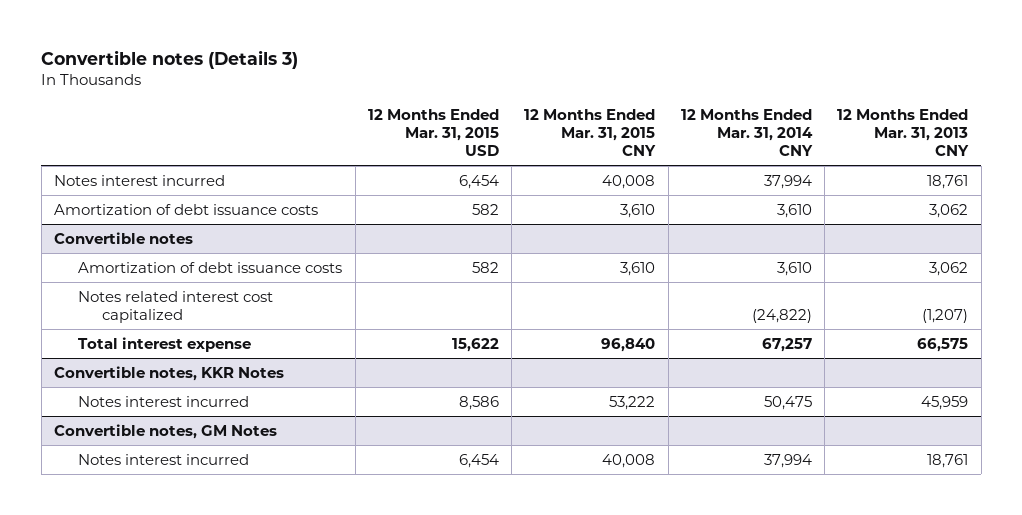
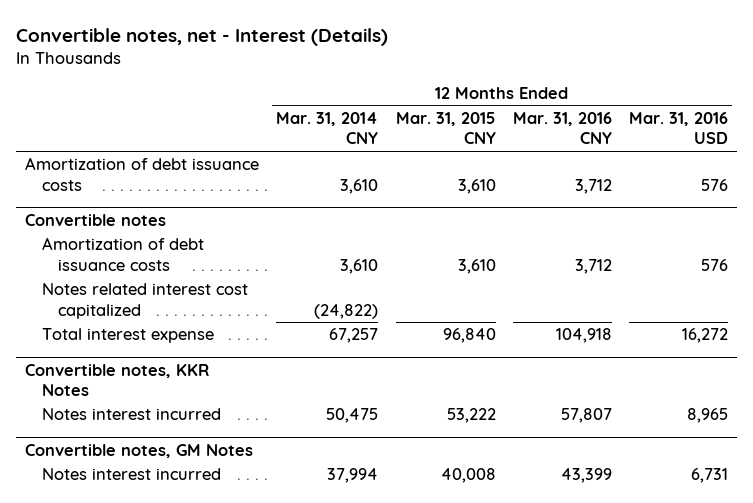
- Convertible notes (Details 3)
+ Convertible notes, net - Interest (Details)
- | 12 Months Ended Mar. 31, 2015 USD | 12 Months Ended Mar. 31, 2015 CNY | 12 Months Ended Mar. 31, 2014 CNY | 12 Months Ended Mar. 31, 2013 CNY
+ | 12 Months Ended Mar. 31, 2014 CNY | 12 Months Ended Mar. 31, 2015 CNY | 12 Months Ended Mar. 31, 2016 CNY | 12 Months Ended Mar. 31, 2016 USD
- Notes interest incurred | 6,454 | 40,008 | 37,994 | 18,761

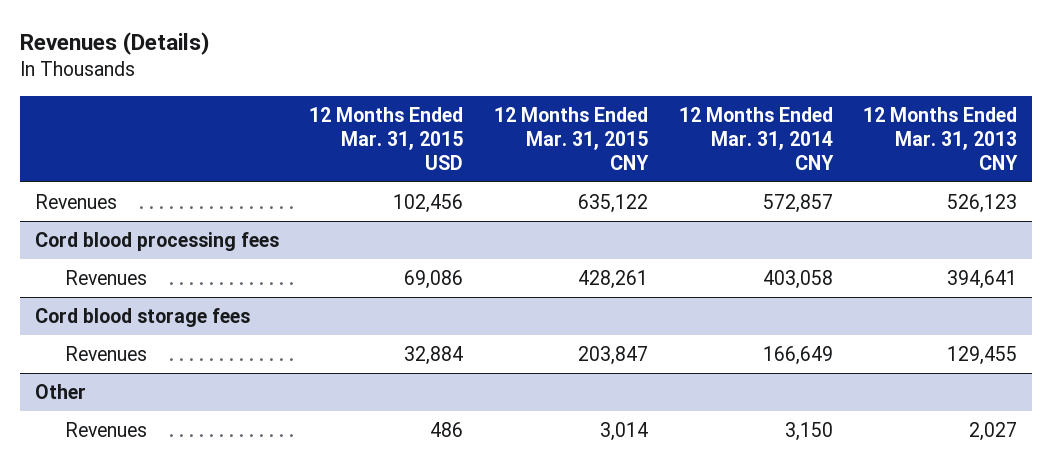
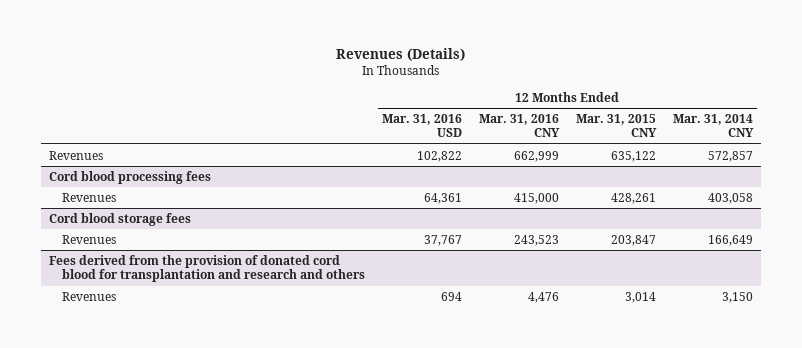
- | 12 Months Ended Mar. 31, 2015 USD | 12 Months Ended Mar. 31, 2015 CNY | 12 Months Ended Mar. 31, 2014 CNY | 12 Months Ended Mar. 31, 2013 CNY
+ | 12 Months Ended Mar. 31, 2016 USD | 12 Months Ended Mar. 31, 2016 CNY | 12 Months Ended Mar. 31, 2015 CNY | 12 Months Ended Mar. 31, 2014 CNY
- Other
+ Fees derived from the provision of donated cord blood for transplantation and research and others

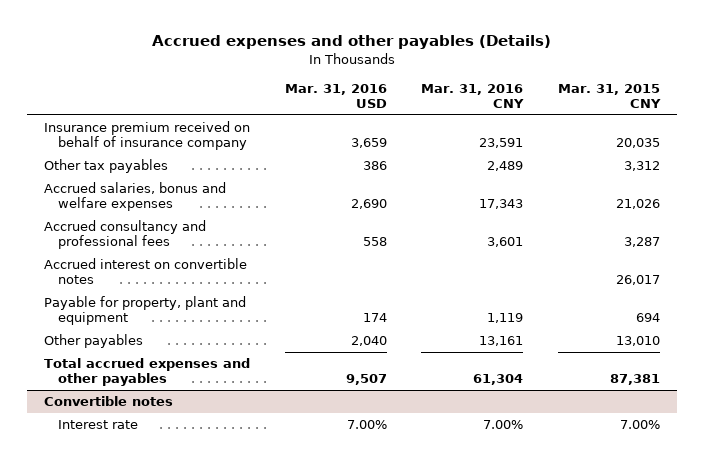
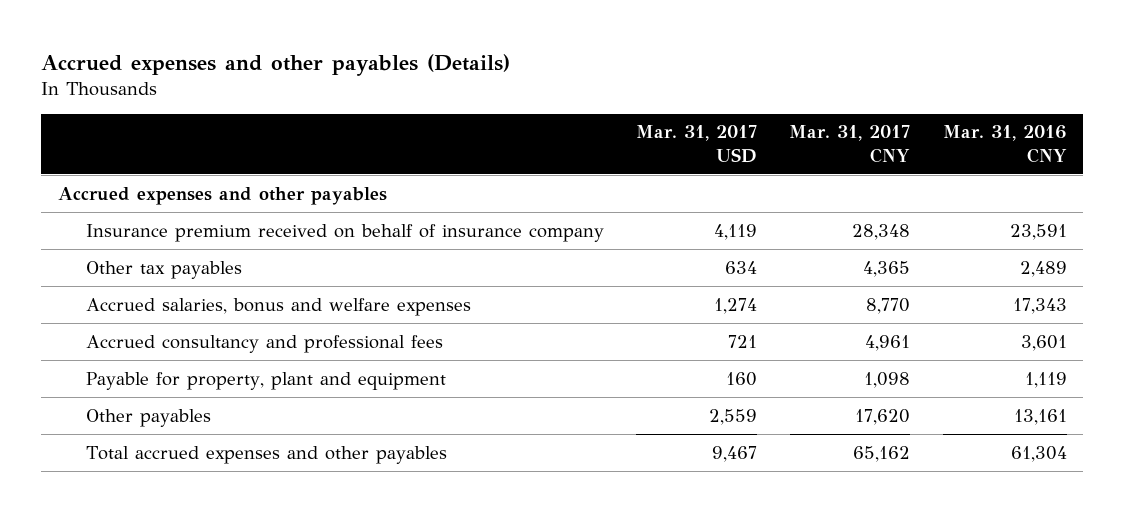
- | Mar. 31, 2016 USD | Mar. 31, 2016 CNY | Mar. 31, 2015 CNY
+ | Mar. 31, 2017 USD | Mar. 31, 2017 CNY | Mar. 31, 2016 CNY
+ Accrued expenses and other payables
- Accrued interest on convertible notes | | | 26,017
- Convertible notes
- Interest rate | 7.00% | 7.00% | 7.00%

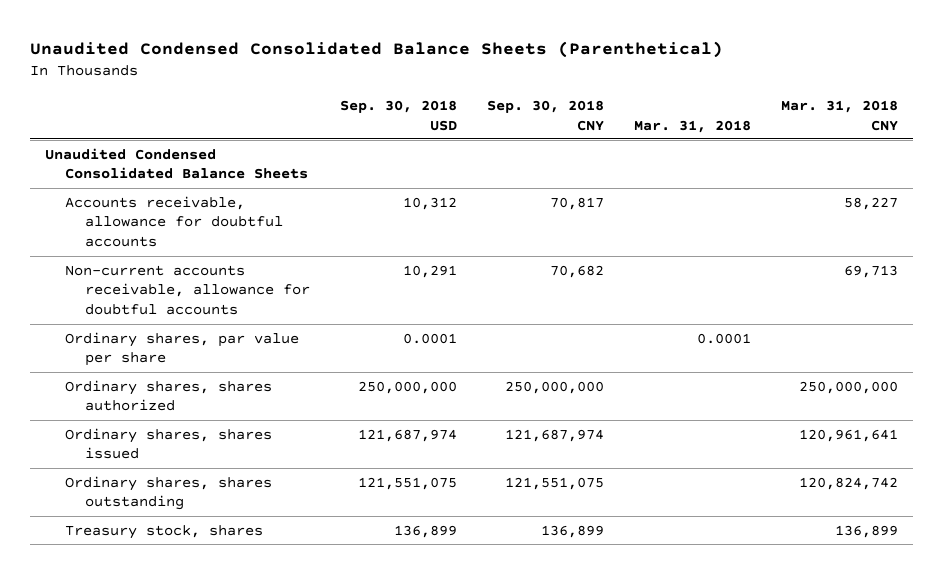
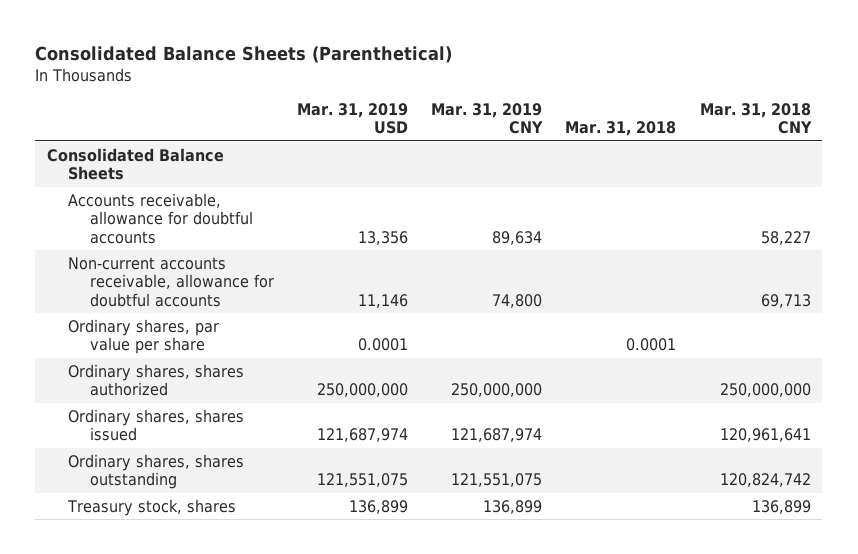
- Unaudited Condensed Consolidated Balance Sheets (Parenthetical)
+ Consolidated Balance Sheets (Parenthetical)
- | Sep. 30, 2018 USD | Sep. 30, 2018 CNY | Mar. 31, 2018 | Mar. 31, 2018 CNY
+ | Mar. 31, 2019 USD | Mar. 31, 2019 CNY | Mar. 31, 2018 | Mar. 31, 2018 CNY
- Unaudited Condensed Consolidated Balance Sheets
+ Consolidated Balance Sheets

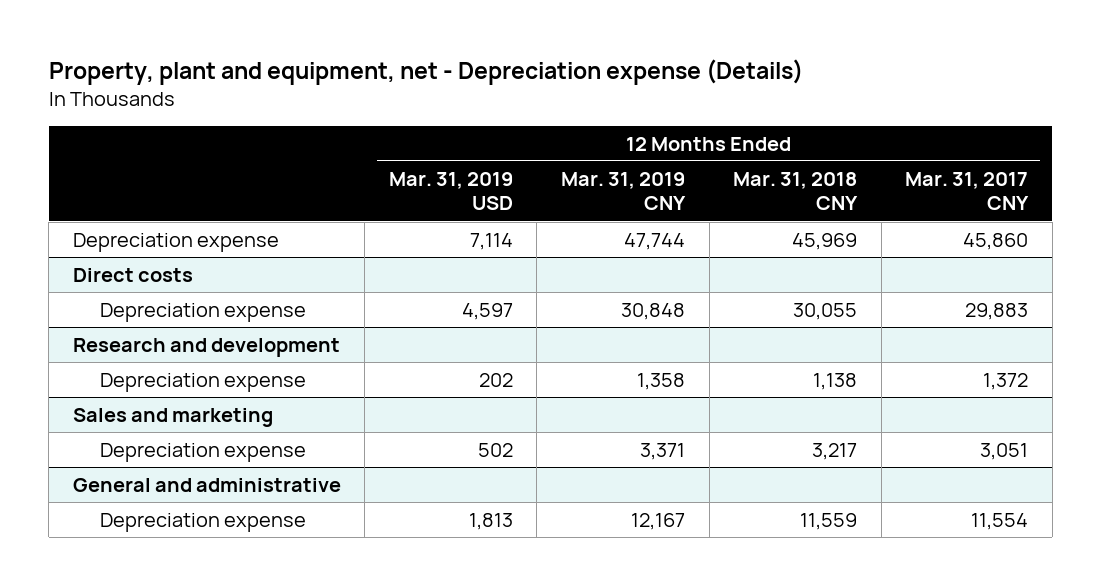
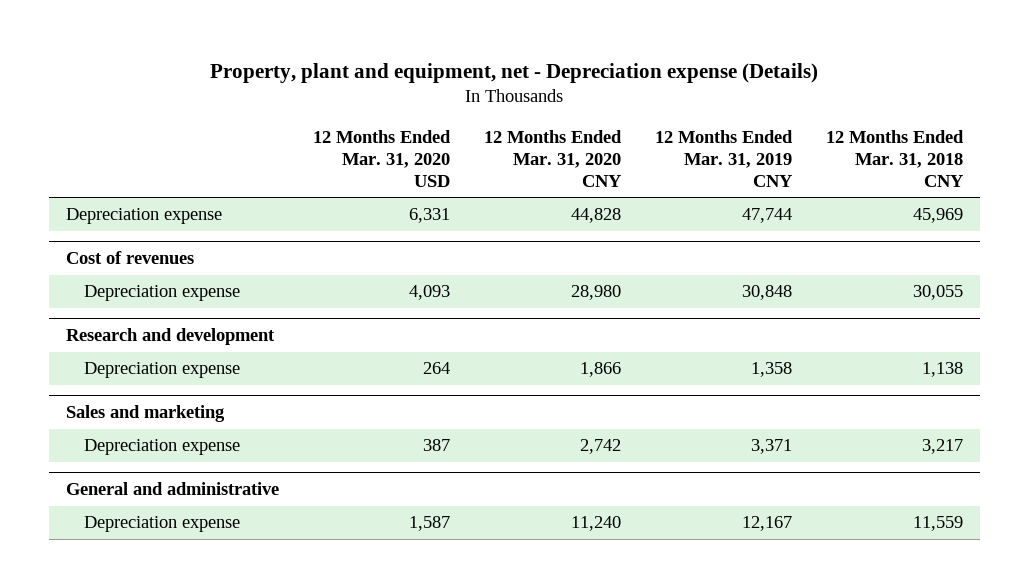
- | 12 Months Ended Mar. 31, 2019 USD | 12 Months Ended Mar. 31, 2019 CNY | 12 Months Ended Mar. 31, 2018 CNY | 12 Months Ended Mar. 31, 2017 CNY
+ | 12 Months Ended Mar. 31, 2020 USD | 12 Months Ended Mar. 31, 2020 CNY | 12 Months Ended Mar. 31, 2019 CNY | 12 Months Ended Mar. 31, 2018 CNY
- Direct costs
+ Cost of revenues

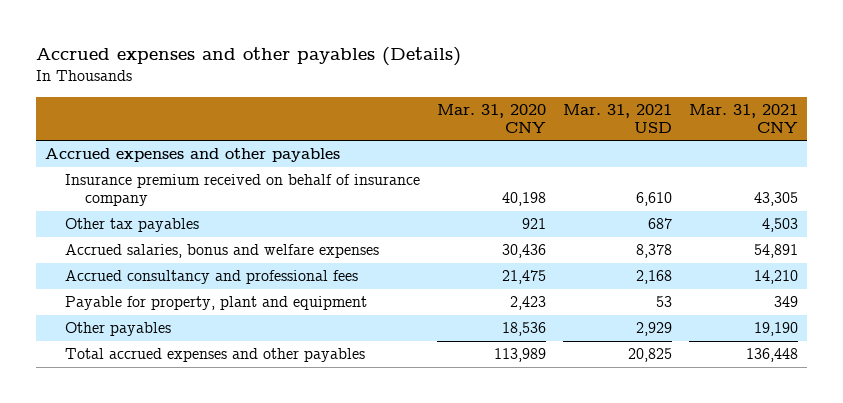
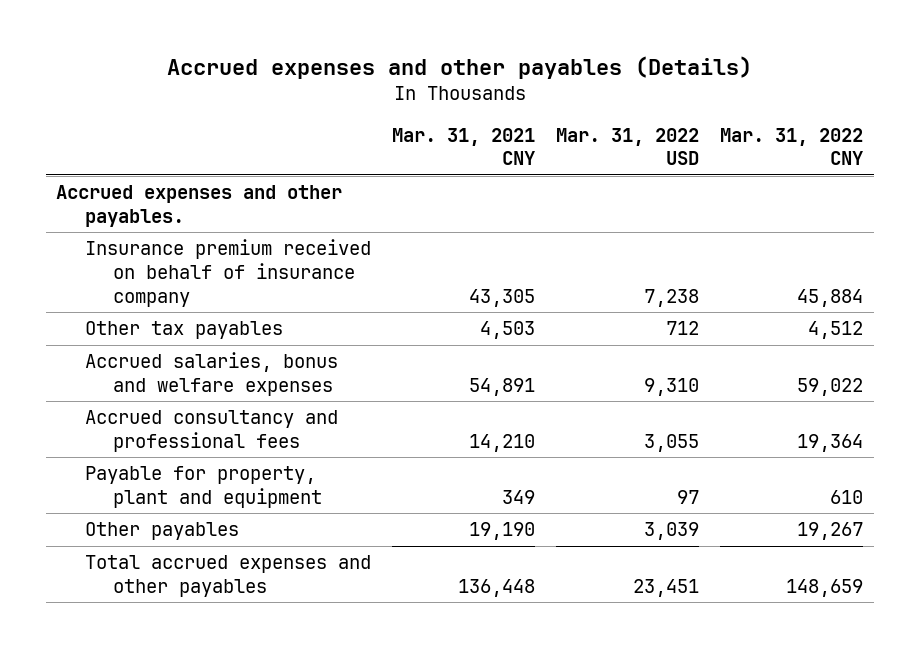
- | Mar. 31, 2020 CNY | Mar. 31, 2021 USD | Mar. 31, 2021 CNY
+ | Mar. 31, 2021 CNY | Mar. 31, 2022 USD | Mar. 31, 2022 CNY
- Accrued expenses and other payables
+ Accrued expenses and other payables.

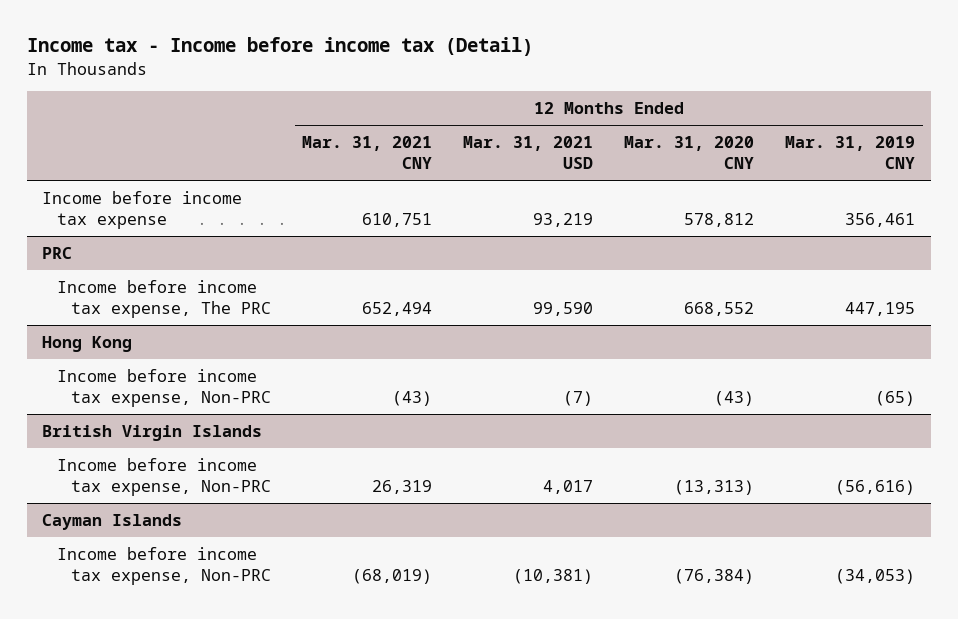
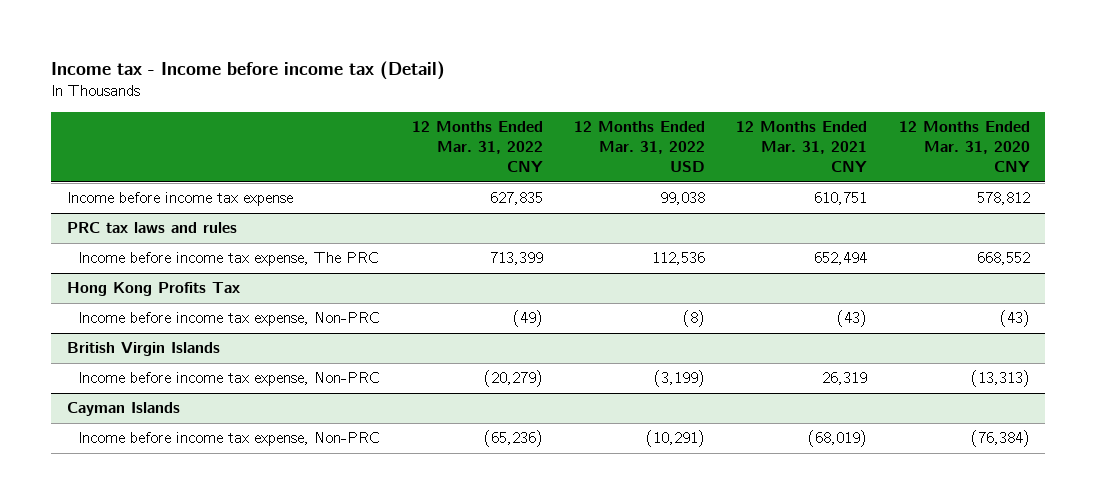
- | 12 Months Ended Mar. 31, 2021 CNY | 12 Months Ended Mar. 31, 2021 USD | 12 Months Ended Mar. 31, 2020 CNY | 12 Months Ended Mar. 31, 2019 CNY
+ | 12 Months Ended Mar. 31, 2022 CNY | 12 Months Ended Mar. 31, 2022 USD | 12 Months Ended Mar. 31, 2021 CNY | 12 Months Ended Mar. 31, 2020 CNY
- PRC
+ PRC tax laws and rules
- Hong Kong
+ Hong Kong Profits Tax

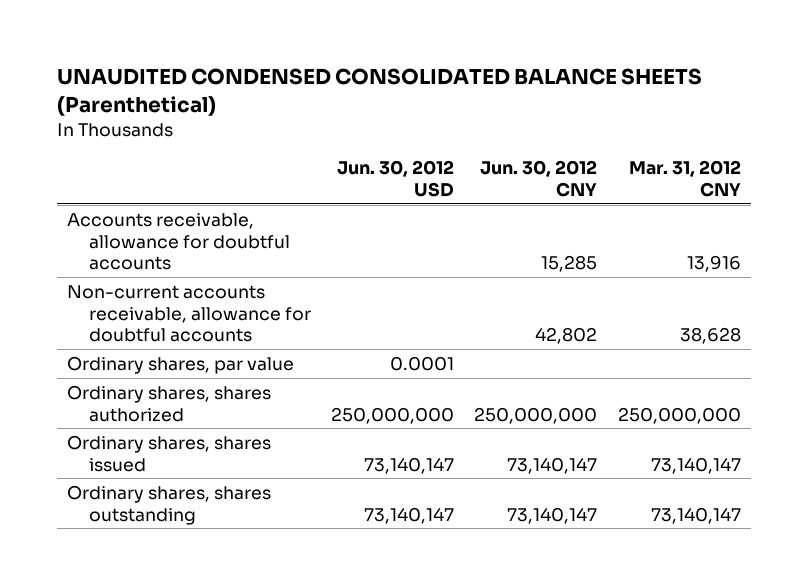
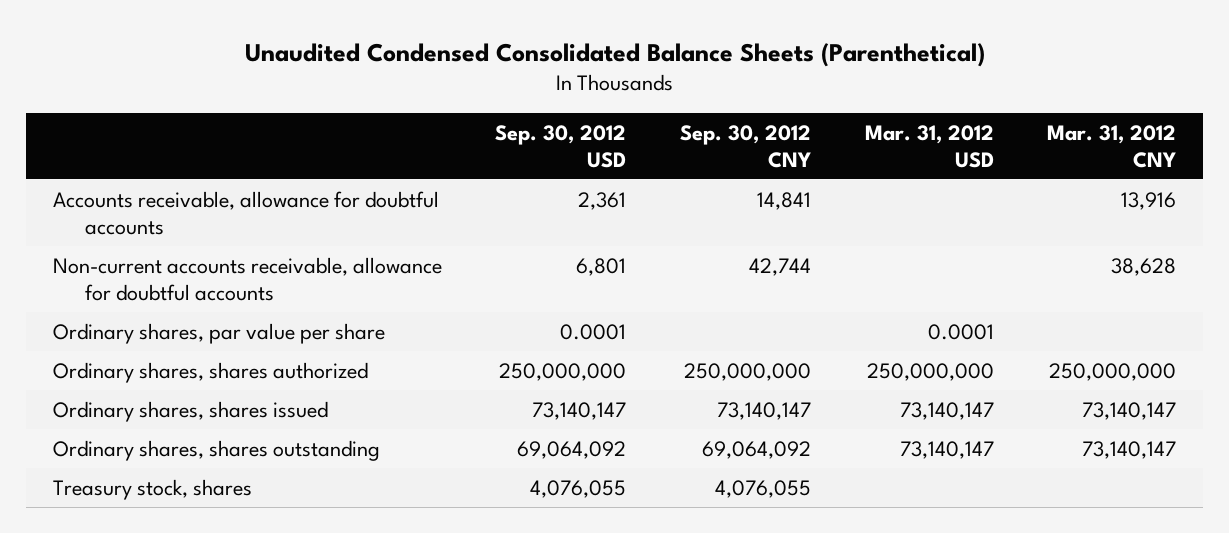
- UNAUDITED CONDENSED CONSOLIDATED BALANCE SHEETS (Parenthetical)
+ Unaudited Condensed Consolidated Balance Sheets (Parenthetical)
- | Jun. 30, 2012 USD | Jun. 30, 2012 CNY | Mar. 31, 2012 CNY
+ | Sep. 30, 2012 USD | Sep. 30, 2012 CNY | Mar. 31, 2012 USD | Mar. 31, 2012 CNY
- Ordinary shares, par value | 0.0001 | |
+ Ordinary shares, par value per share | 0.0001 | | 0.0001 |
+ Treasury stock, shares | 4,076,055 | 4,076,055 | |

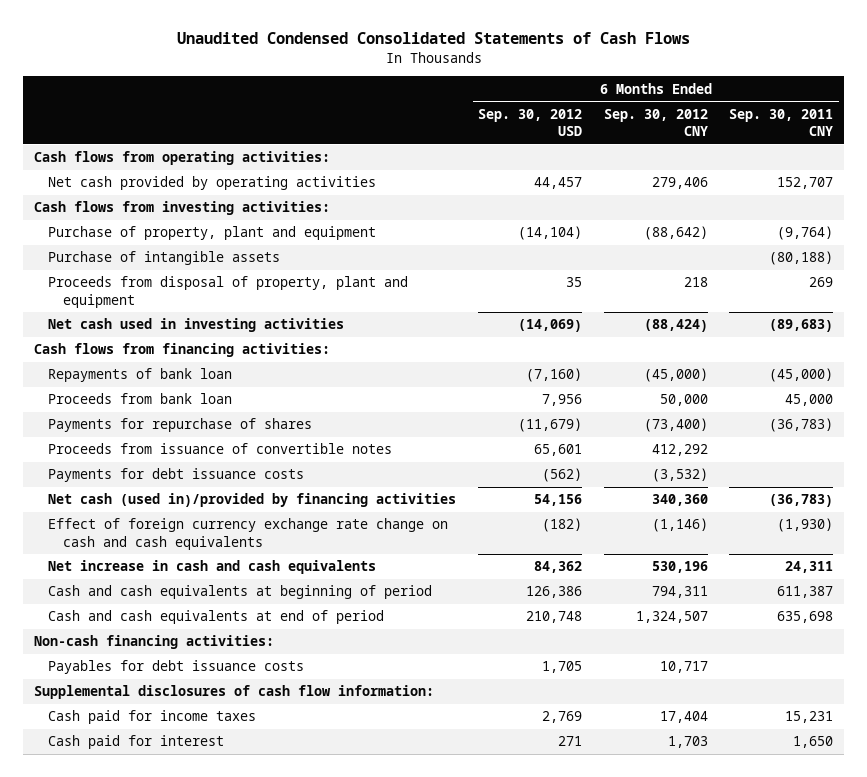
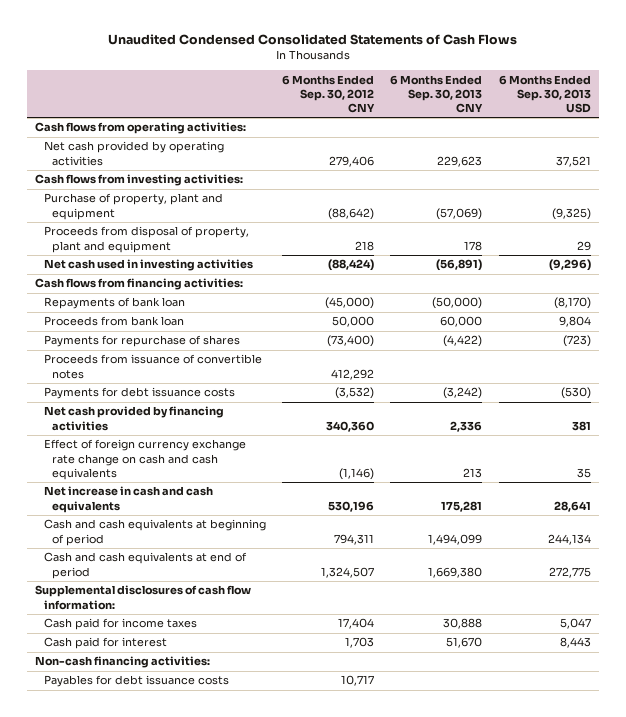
- | 6 Months Ended Sep. 30, 2012 USD | 6 Months Ended Sep. 30, 2012 CNY | 6 Months Ended Sep. 30, 2011 CNY
+ | 6 Months Ended Sep. 30, 2012 CNY | 6 Months Ended Sep. 30, 2013 CNY | 6 Months Ended Sep. 30, 2013 USD
- Purchase of intangible assets | | | (80,188)
- Net cash (used in)/provided by financing activities | 54,156 | 340,360 | (36,783)
+ Net cash provided by financing activities | 340,360 | 2,336 | 381
moved down: Non-cash financing activities:
moved down: Payables for debt issuance costs | 10,717 | |

